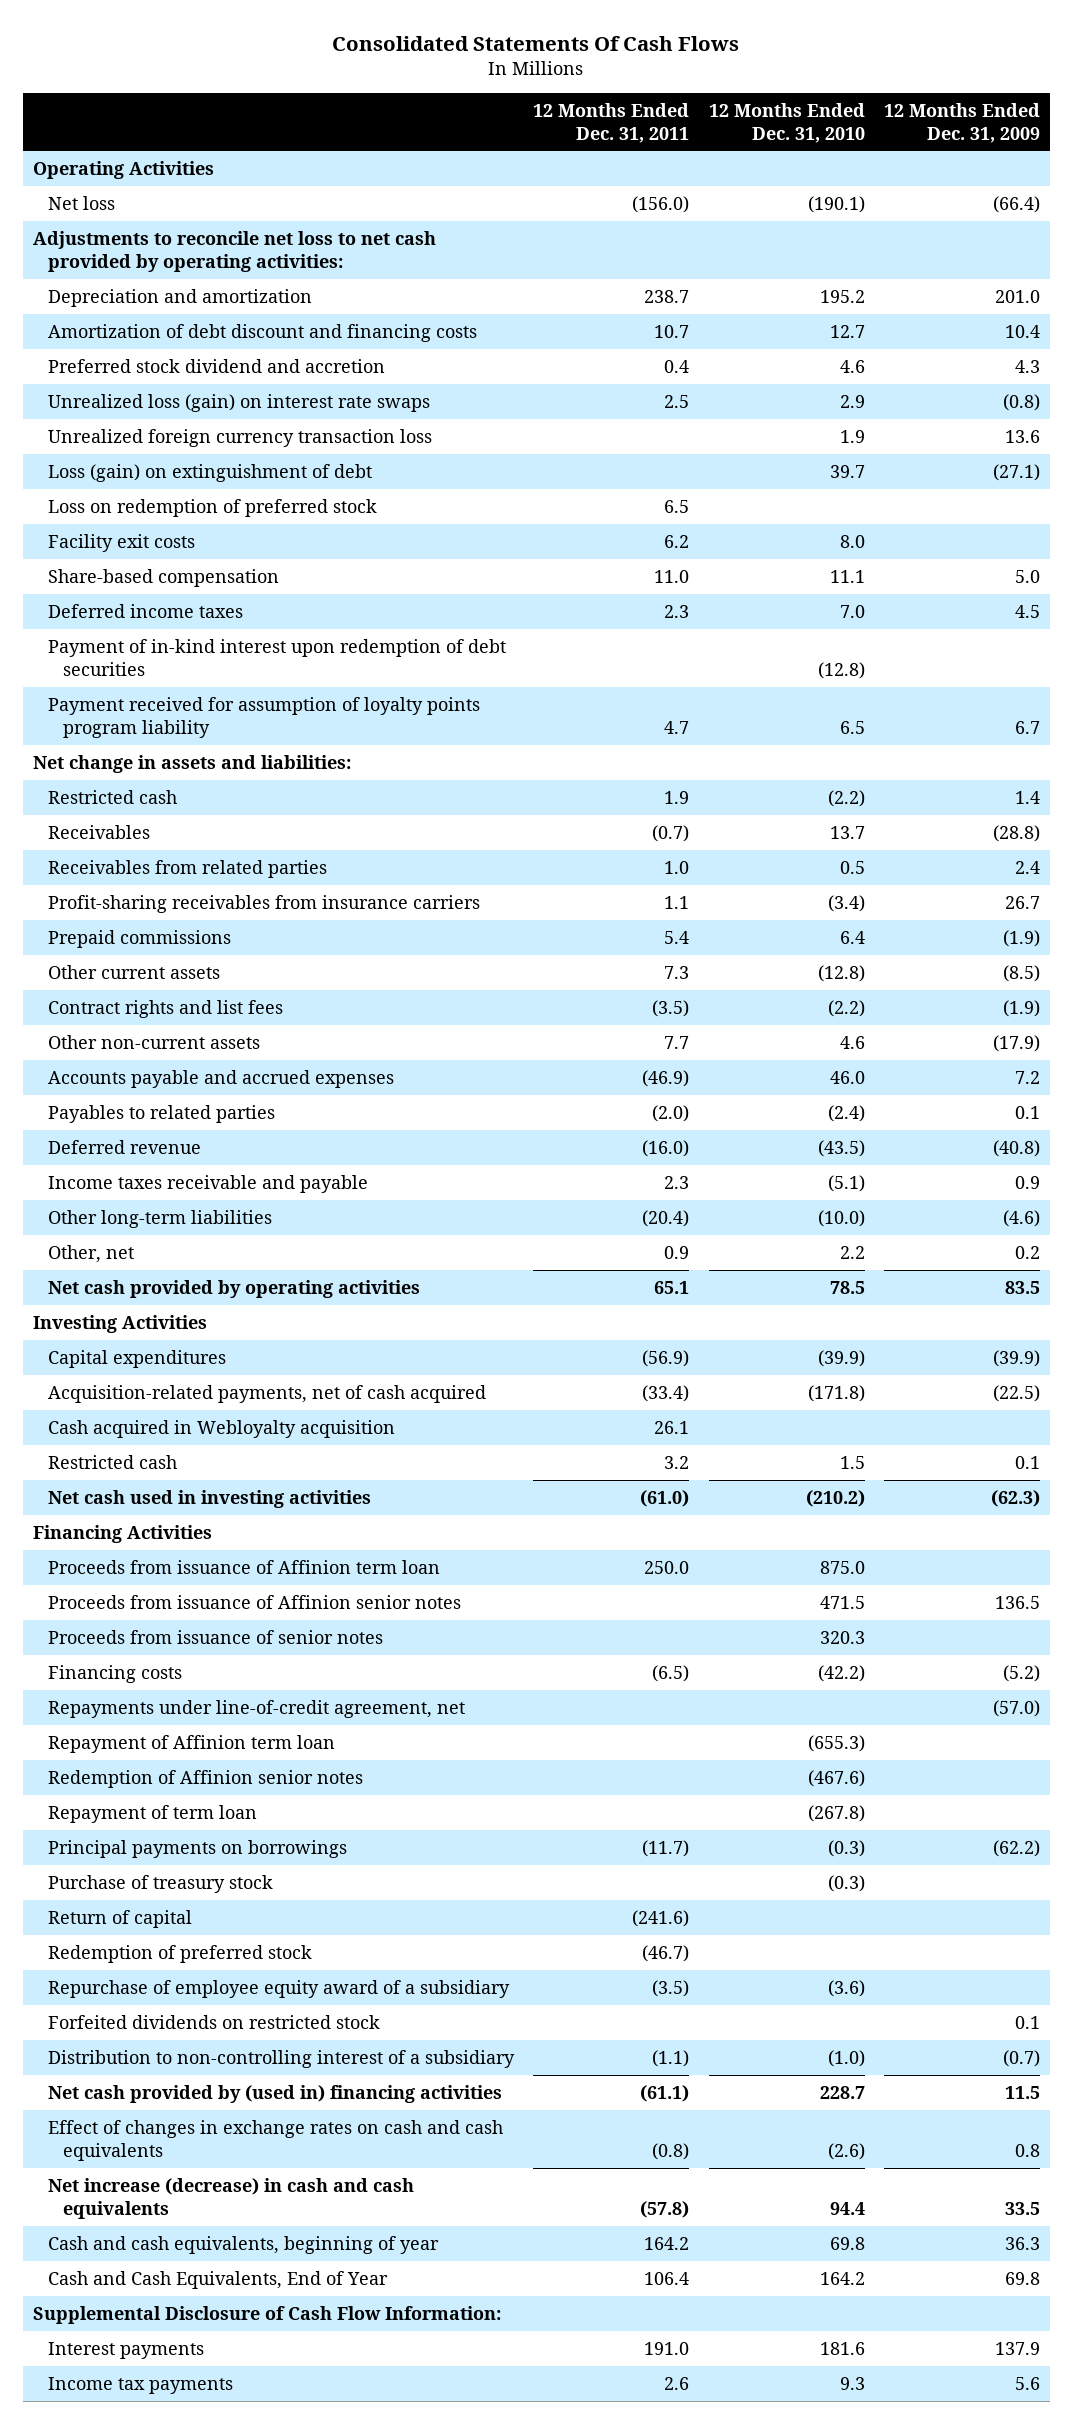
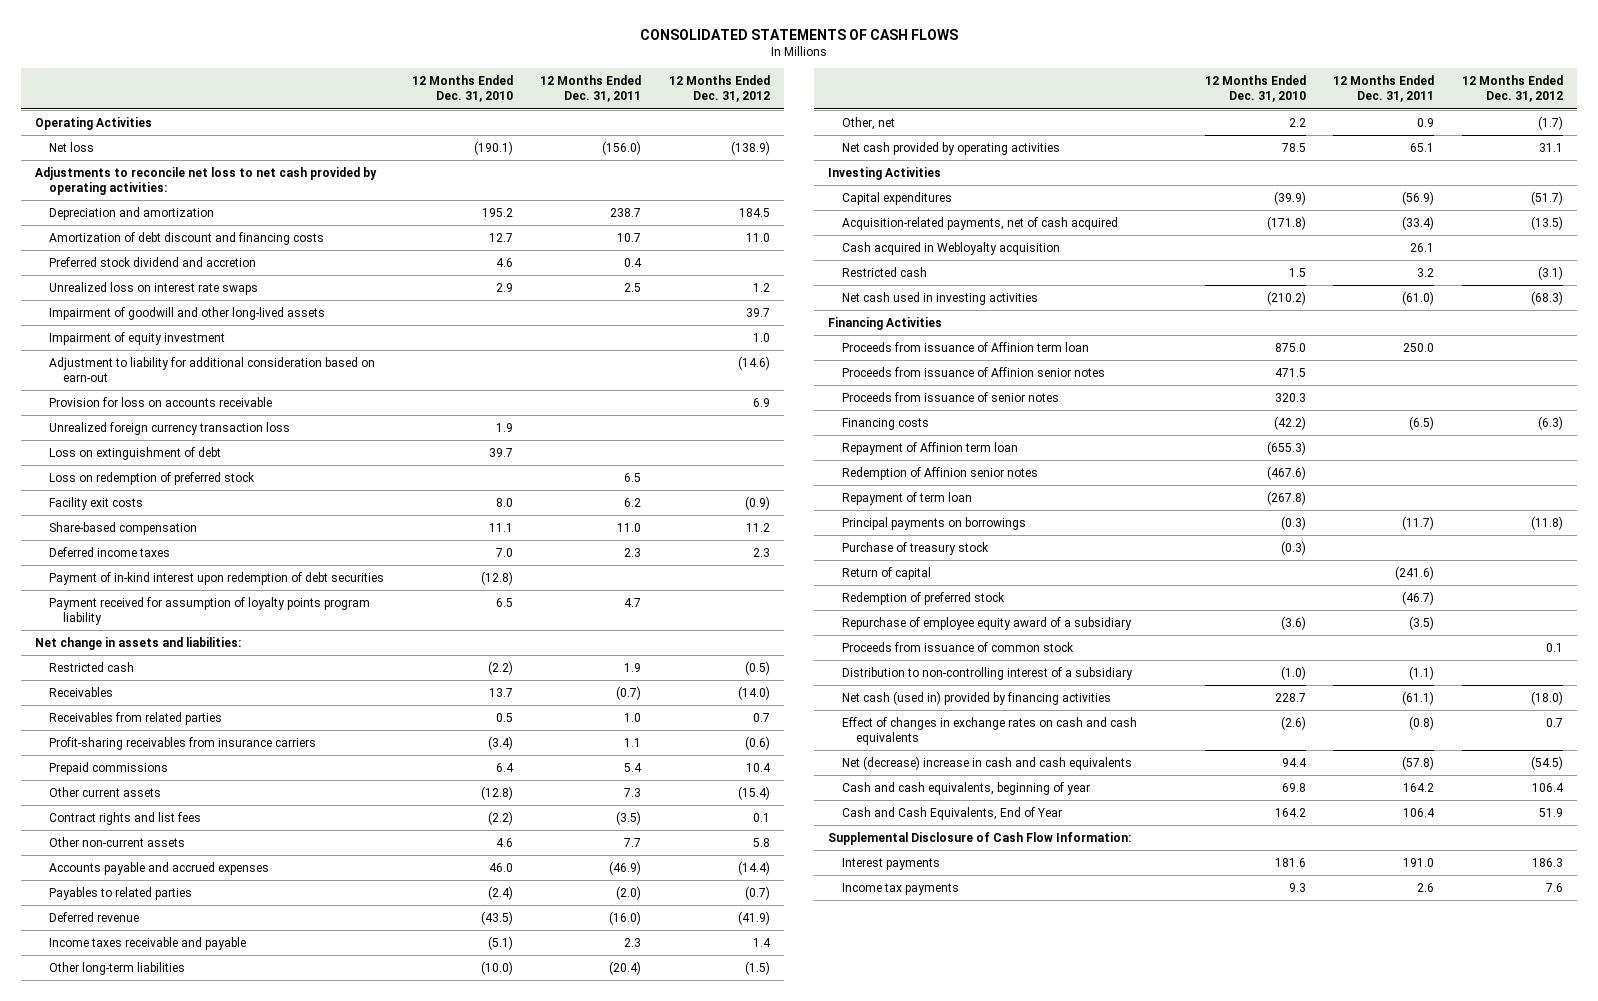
- Consolidated Statements Of Cash Flows
+ CONSOLIDATED STATEMENTS OF CASH FLOWS
- | 12 Months Ended Dec. 31, 2011 | 12 Months Ended Dec. 31, 2010 | 12 Months Ended Dec. 31, 2009
+ | 12 Months Ended Dec. 31, 2010 | 12 Months Ended Dec. 31, 2011 | 12 Months Ended Dec. 31, 2012
- Unrealized loss (gain) on interest rate swaps | 2.5 | 2.9 | (0.8)
+ Unrealized loss on interest rate swaps | 2.9 | 2.5 | 1.2
+ Impairment of goodwill and other long-lived assets | | | 39.7
+ Impairment of equity investment | | | 1.0
+ Adjustment to liability for additional consideration based on earn-out | | | (14.6)
+ Provision for loss on accounts receivable | | | 6.9
- Loss (gain) on extinguishment of debt | | 39.7 | (27.1)
+ Loss on extinguishment of debt | 39.7 | |
- Repayments under line-of-credit agreement, net | | | (57.0)
- Forfeited dividends on restricted stock | | | 0.1
+ Proceeds from issuance of common stock | | | 0.1
- Net cash provided by (used in) financing activities | (61.1) | 228.7 | 11.5
+ Net cash (used in) provided by financing activities | 228.7 | (61.1) | (18.0)
- Net increase (decrease) in cash and cash equivalents | (57.8) | 94.4 | 33.5
+ Net (decrease) increase in cash and cash equivalents | 94.4 | (57.8) | (54.5)

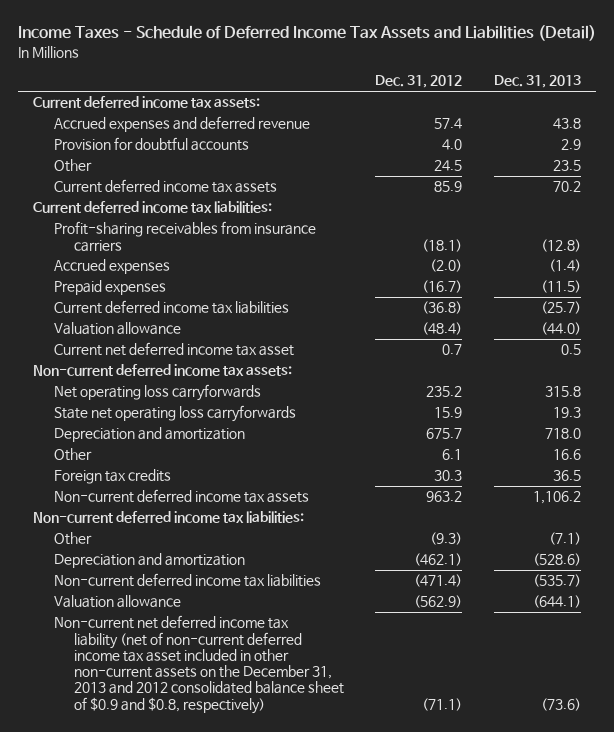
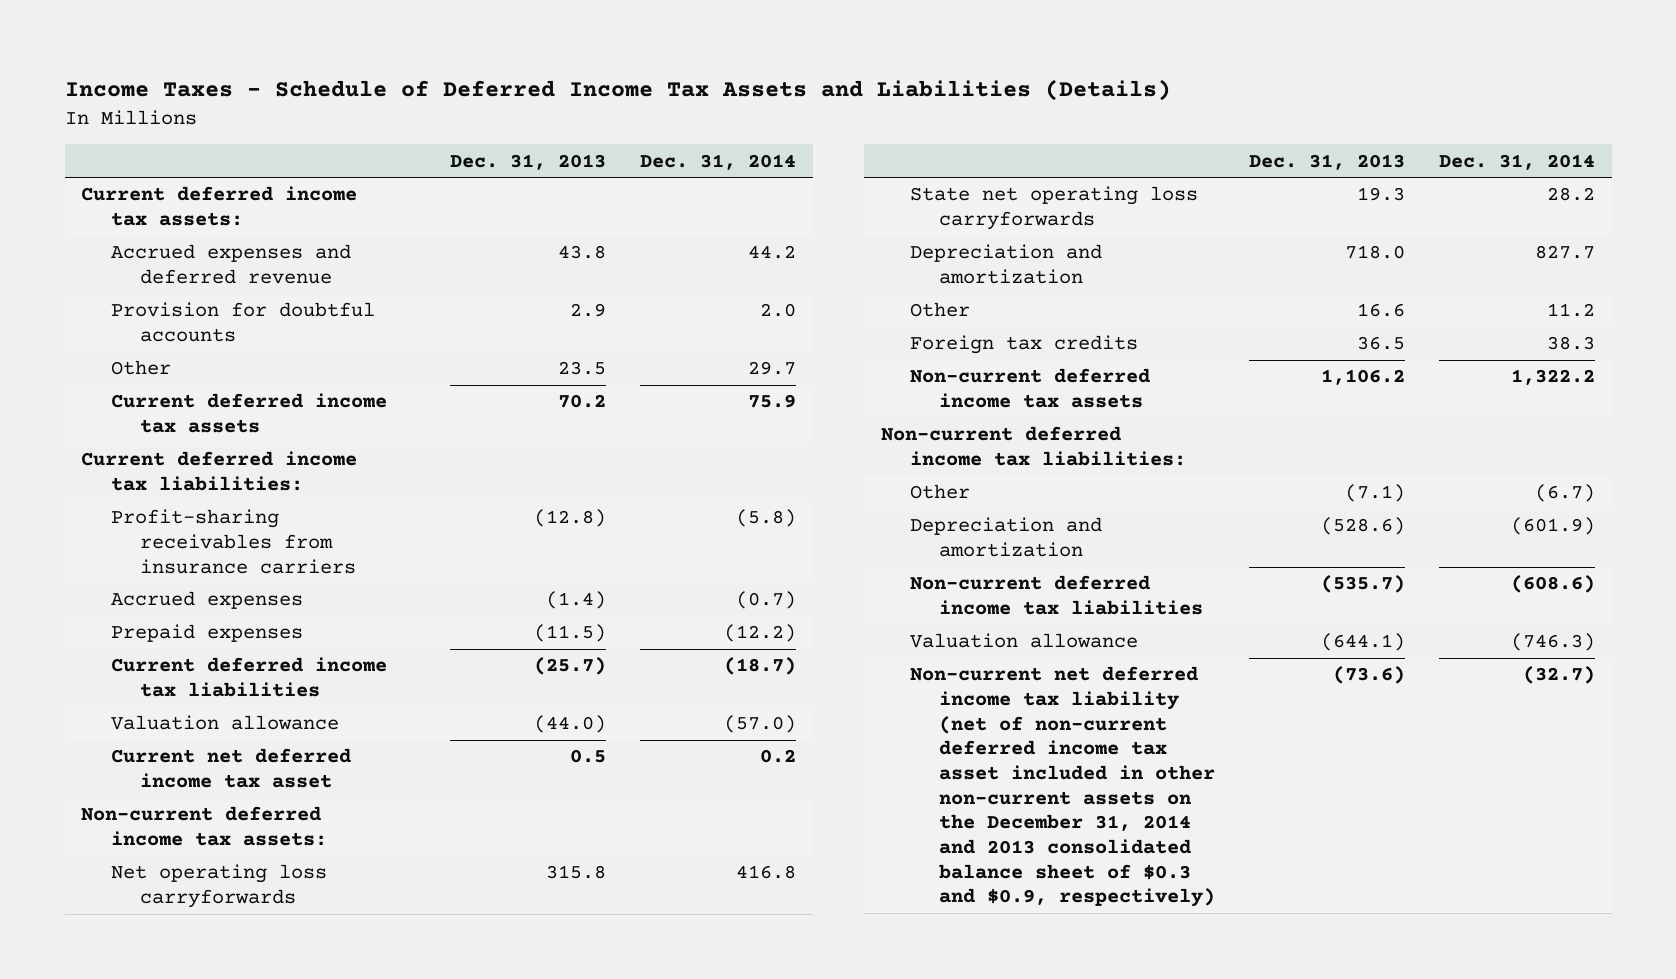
- Income Taxes - Schedule of Deferred Income Tax Assets and Liabilities (Detail)
+ Income Taxes - Schedule of Deferred Income Tax Assets and Liabilities (Details)
- | Dec. 31, 2012 | Dec. 31, 2013
+ | Dec. 31, 2013 | Dec. 31, 2014
- Non-current net deferred income tax liability (net of non-current deferred income tax asset included in other non-current assets on the December 31, 2013 and 2012 consolidated balance sheet of $0.9 and $0.8, respectively) | (71.1) | (73.6)
+ Non-current net deferred income tax liability (net of non-current deferred income tax asset included in other non-current assets on the December 31, 2014 and 2013 consolidated balance sheet of $0.3 and $0.9, respectively) | (73.6) | (32.7)

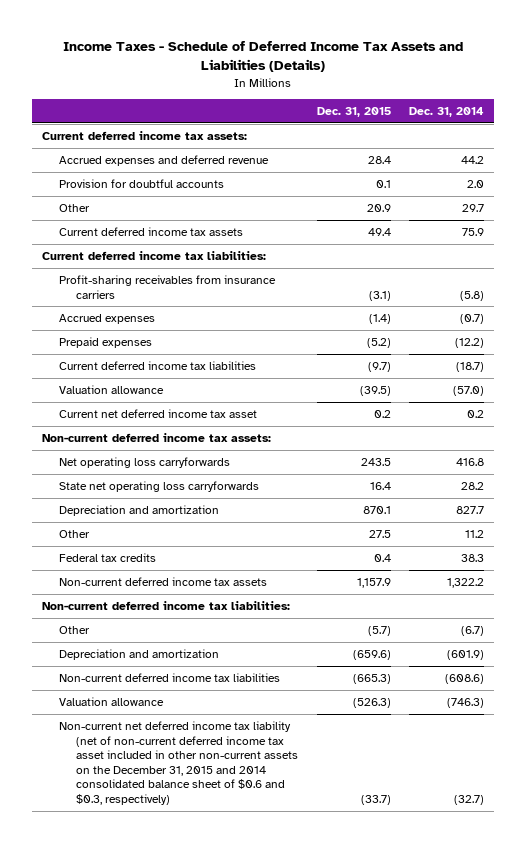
- | Dec. 31, 2013 | Dec. 31, 2014
+ | Dec. 31, 2015 | Dec. 31, 2014
- Foreign tax credits | 36.5 | 38.3
+ Federal tax credits | 0.4 | 38.3
- Non-current net deferred income tax liability (net of non-current deferred income tax asset included in other non-current assets on the December 31, 2014 and 2013 consolidated balance sheet of $0.3 and $0.9, respectively) | (73.6) | (32.7)
+ Non-current net deferred income tax liability (net of non-current deferred income tax asset included in other non-current assets on the December 31, 2015 and 2014 consolidated balance sheet of $0.6 and $0.3, respectively) | (33.7) | (32.7)

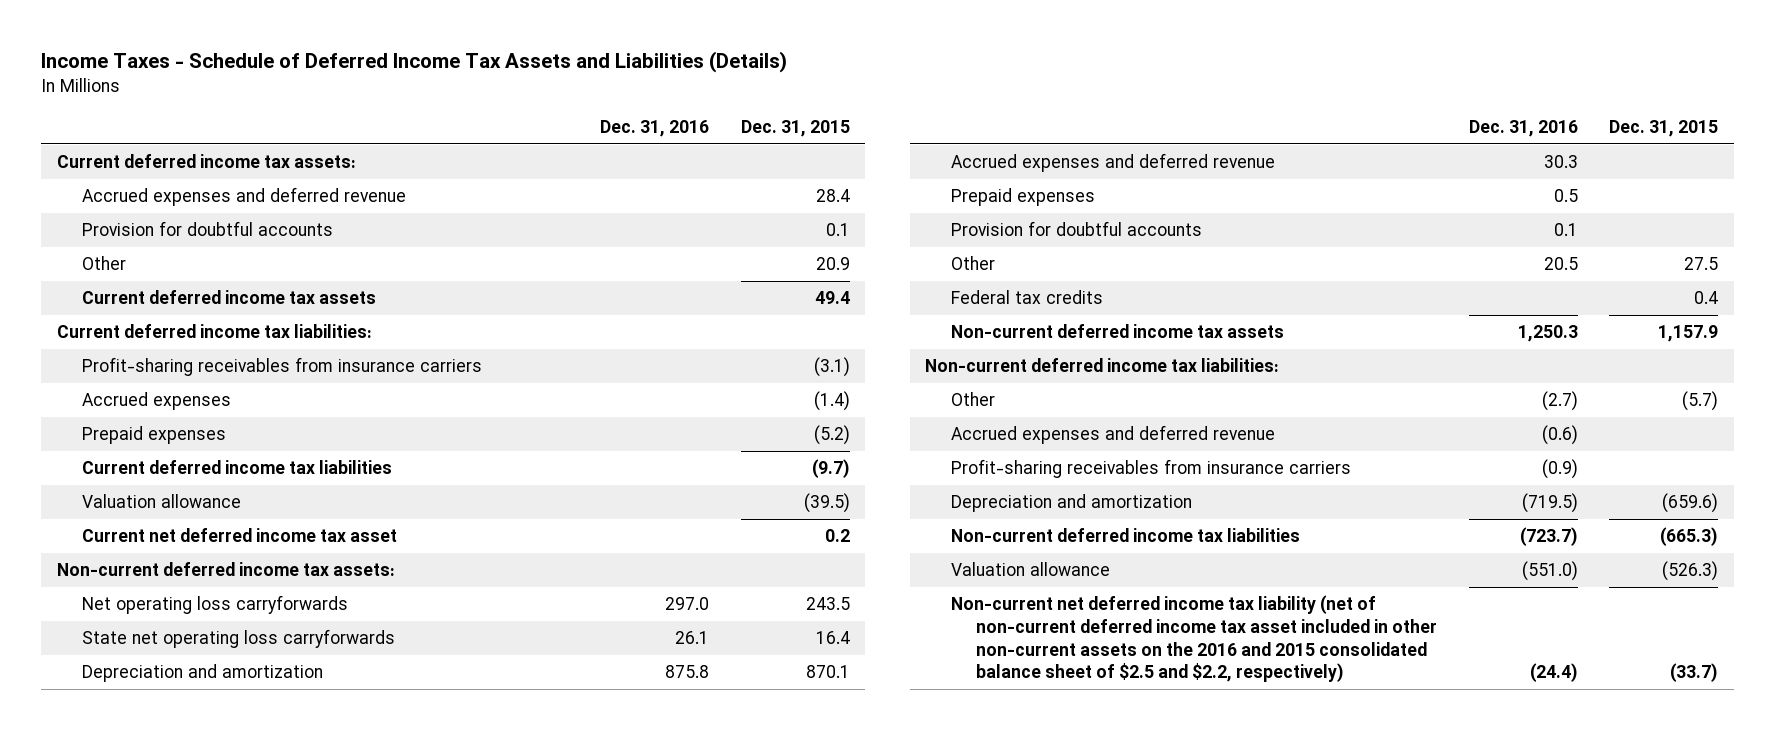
- | Dec. 31, 2015 | Dec. 31, 2014
+ | Dec. 31, 2016 | Dec. 31, 2015
+ Accrued expenses and deferred revenue | 30.3 |
+ Prepaid expenses | 0.5 |
+ Provision for doubtful accounts | 0.1 |
+ Accrued expenses and deferred revenue | (0.6) |
+ Profit-sharing receivables from insurance carriers | (0.9) |
- Non-current net deferred income tax liability (net of non-current deferred income tax asset included in other non-current assets on the December 31, 2015 and 2014 consolidated balance sheet of $0.6 and $0.3, respectively) | (33.7) | (32.7)
+ Non-current net deferred income tax liability (net of non-current deferred income tax asset included in other non-current assets on the 2016 and 2015 consolidated balance sheet of $2.5 and $2.2, respectively) | (24.4) | (33.7)

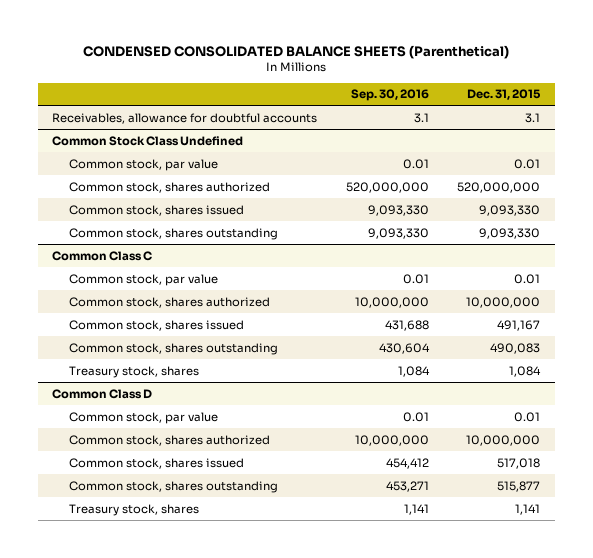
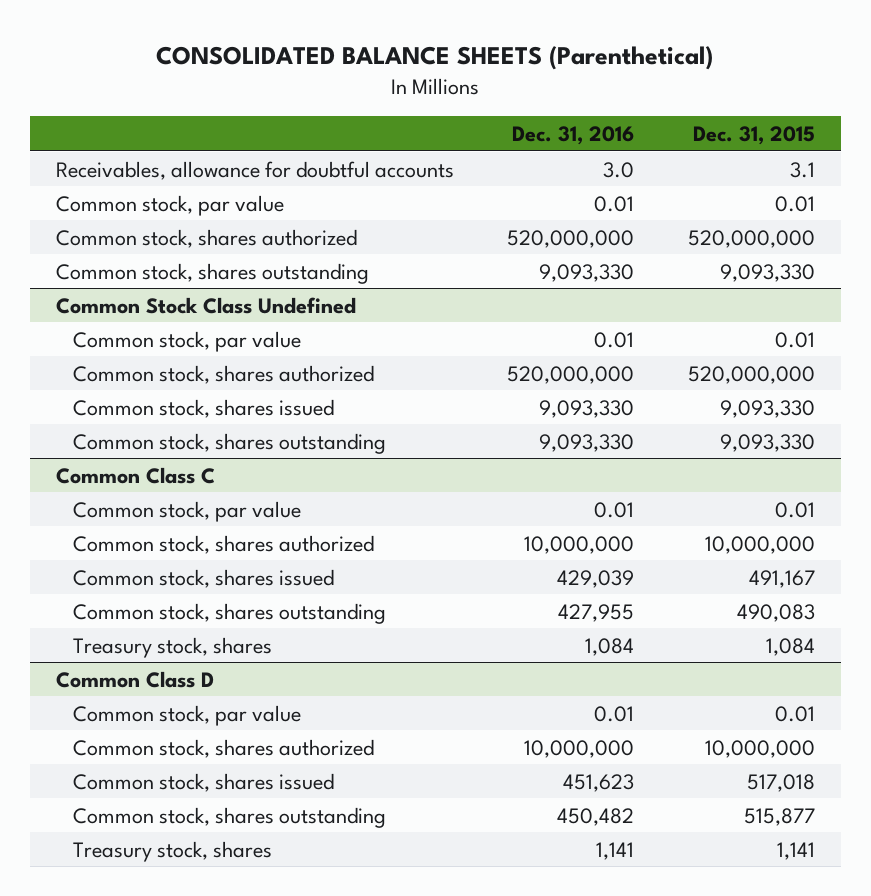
- CONDENSED CONSOLIDATED BALANCE SHEETS (Parenthetical)
+ CONSOLIDATED BALANCE SHEETS (Parenthetical)
- | Sep. 30, 2016 | Dec. 31, 2015
+ | Dec. 31, 2016 | Dec. 31, 2015
+ Common stock, par value | 0.01 | 0.01
+ Common stock, shares authorized | 520,000,000 | 520,000,000
+ Common stock, shares outstanding | 9,093,330 | 9,093,330

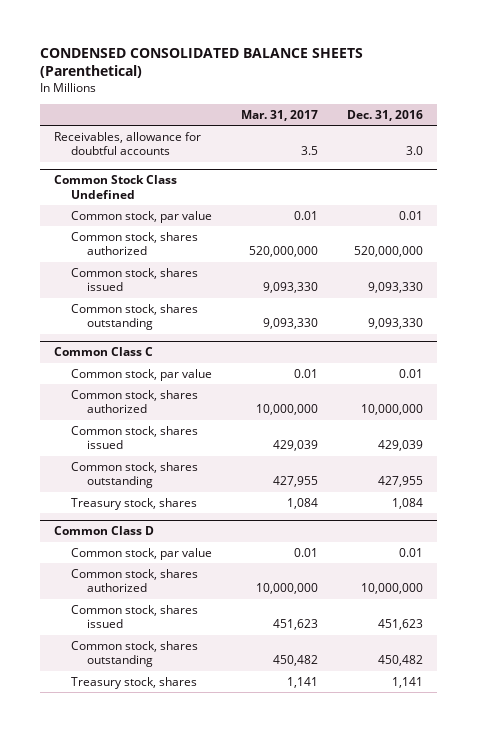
- CONSOLIDATED BALANCE SHEETS (Parenthetical)
+ CONDENSED CONSOLIDATED BALANCE SHEETS (Parenthetical)
- | Dec. 31, 2016 | Dec. 31, 2015
+ | Mar. 31, 2017 | Dec. 31, 2016
- Common stock, par value | 0.01 | 0.01
- Common stock, shares authorized | 520,000,000 | 520,000,000
- Common stock, shares outstanding | 9,093,330 | 9,093,330

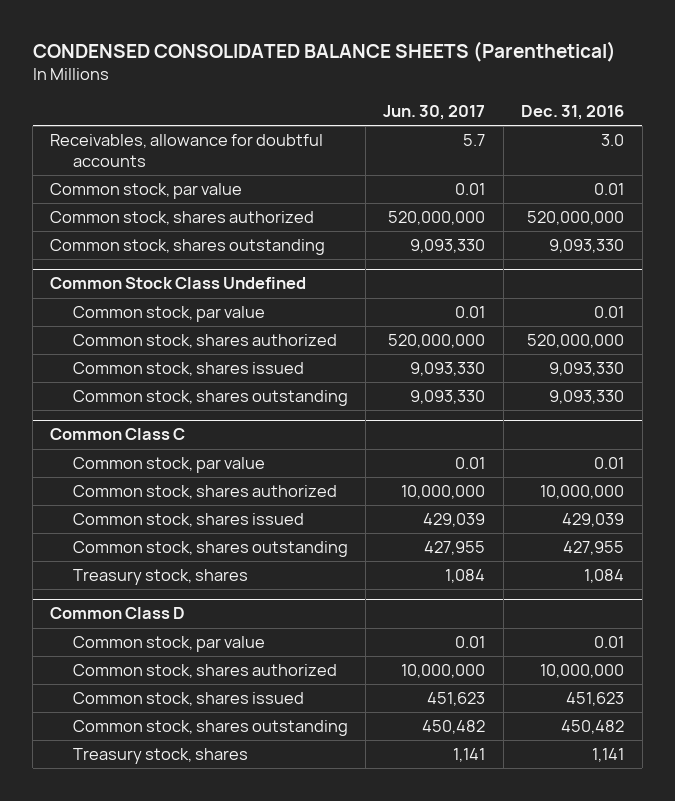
- | Mar. 31, 2017 | Dec. 31, 2016
+ | Jun. 30, 2017 | Dec. 31, 2016
+ Common stock, par value | 0.01 | 0.01
+ Common stock, shares authorized | 520,000,000 | 520,000,000
+ Common stock, shares outstanding | 9,093,330 | 9,093,330

